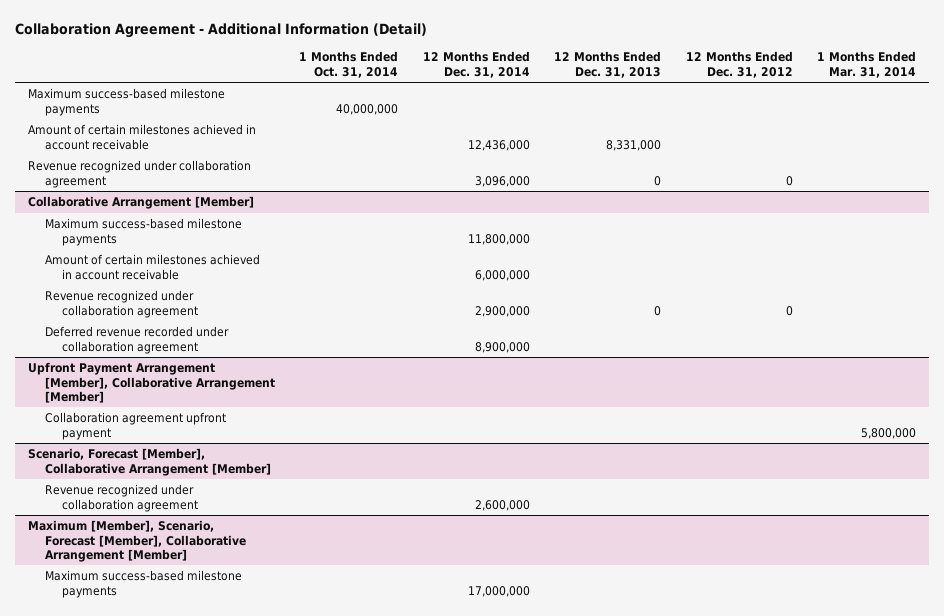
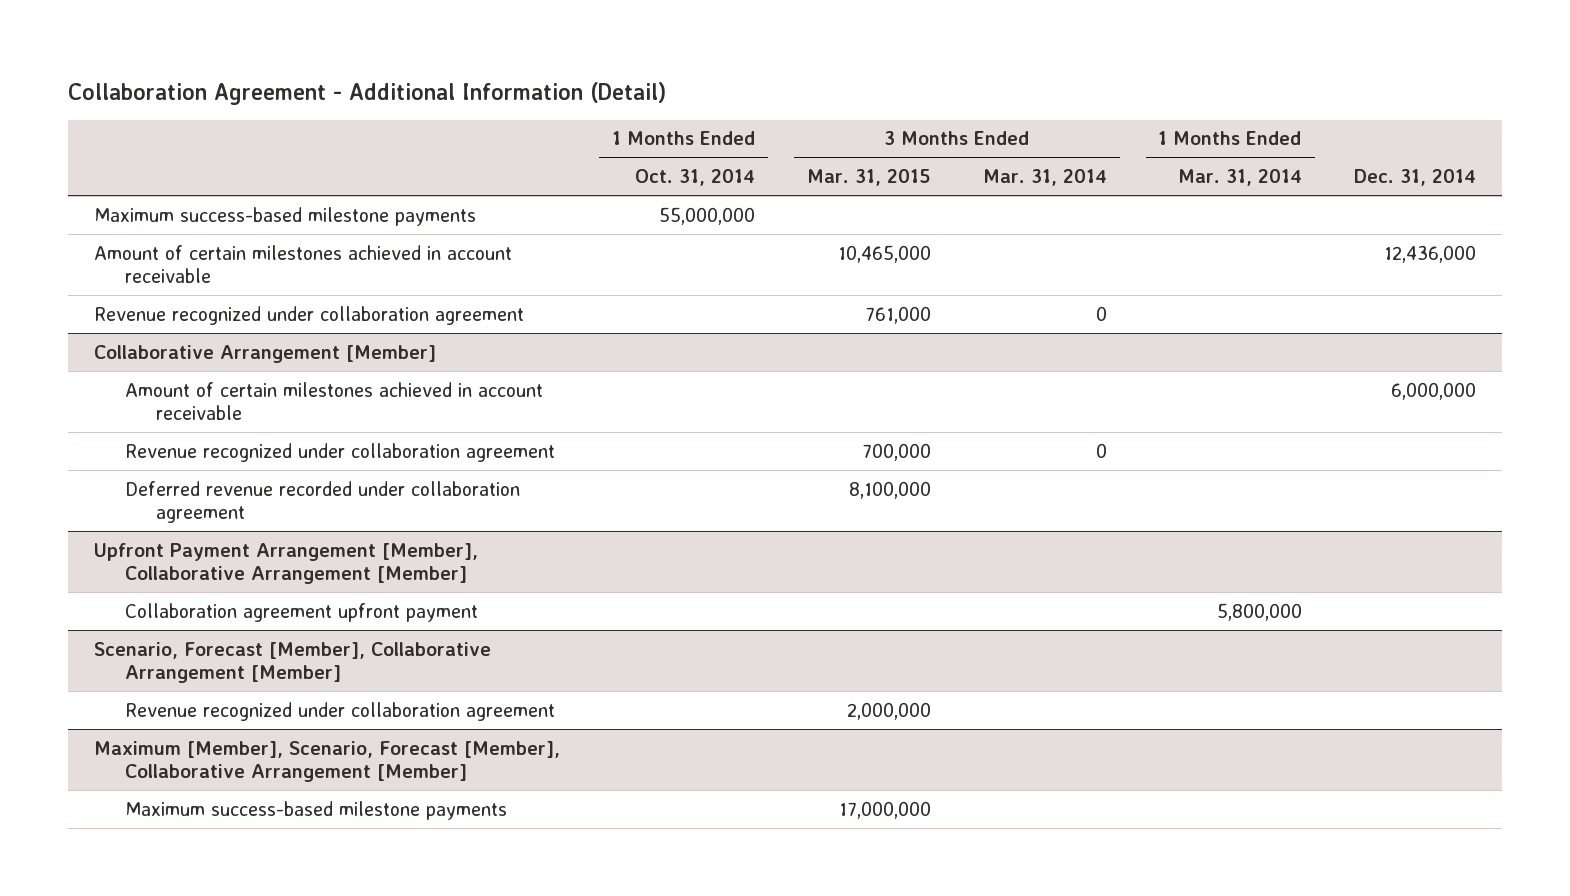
- | 1 Months Ended Oct. 31, 2014 | 12 Months Ended Dec. 31, 2014 | 12 Months Ended Dec. 31, 2013 | 12 Months Ended Dec. 31, 2012 | 1 Months Ended Mar. 31, 2014
+ | 1 Months Ended Oct. 31, 2014 | 3 Months Ended Mar. 31, 2015 | 3 Months Ended Mar. 31, 2014 | 1 Months Ended Mar. 31, 2014 | Dec. 31, 2014
- Maximum success-based milestone payments | 40,000,000 | | | |
+ Maximum success-based milestone payments | 55,000,000 | | | |
@ Collaborative Arrangement [Member]
- Maximum success-based milestone payments | | 11,800,000 | | |

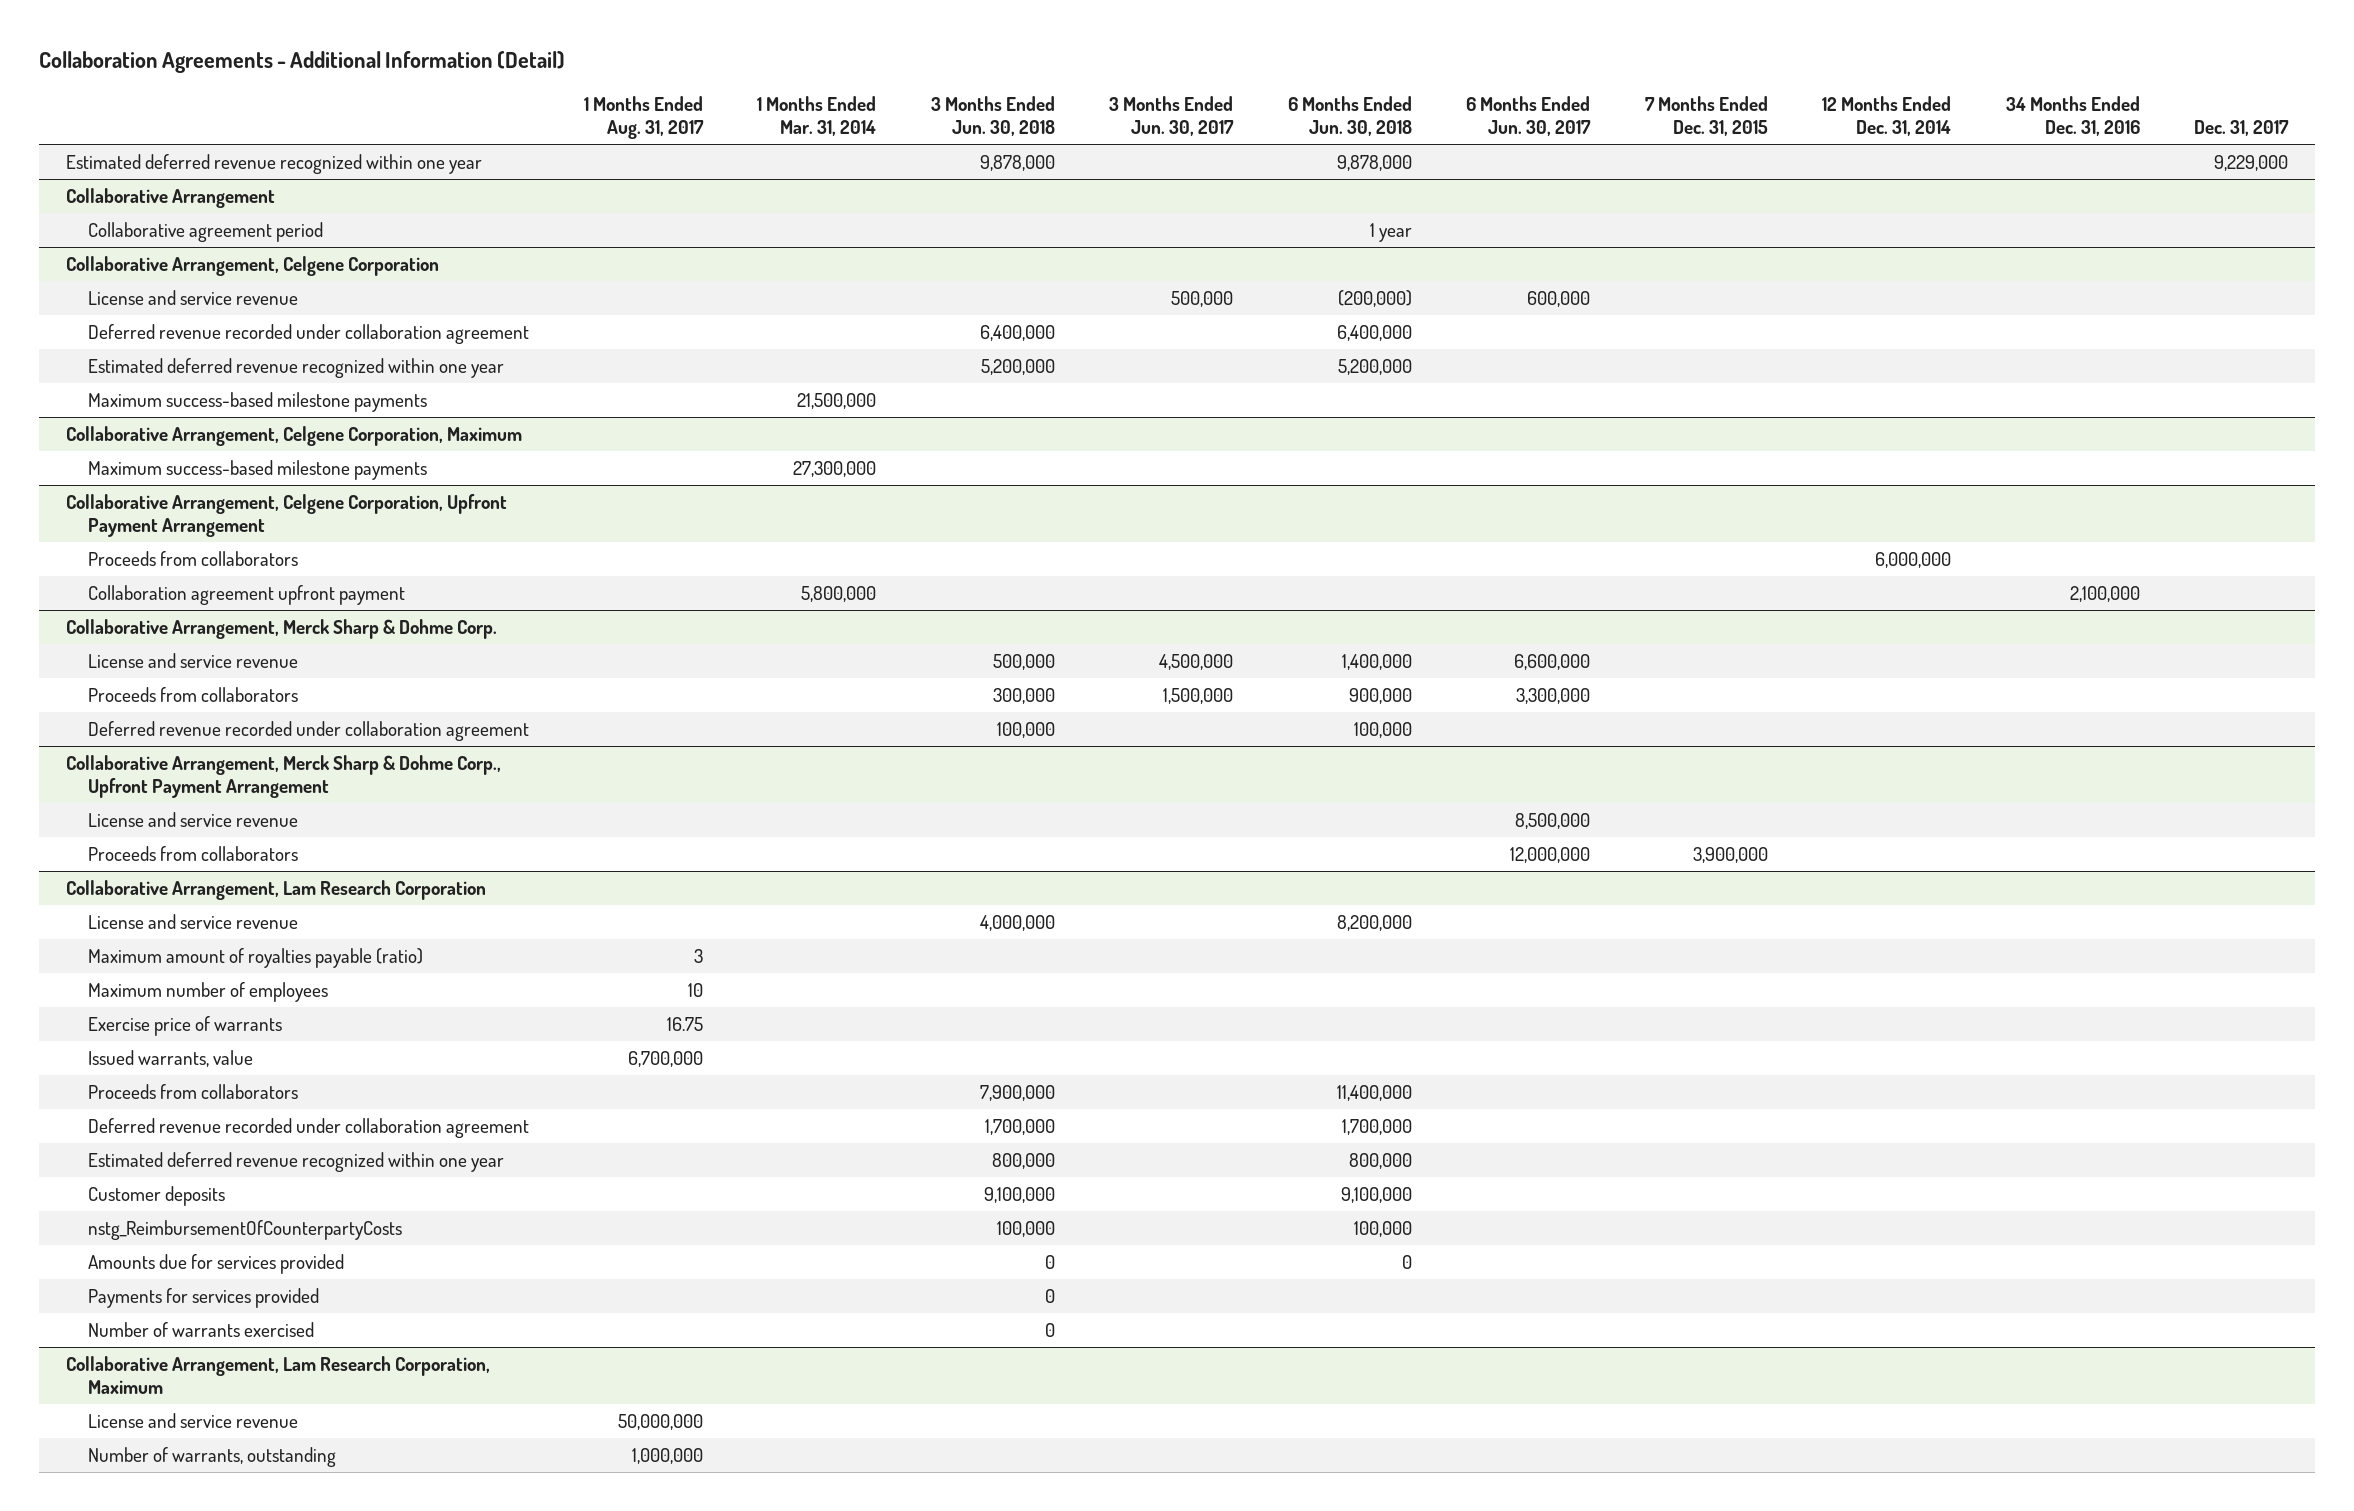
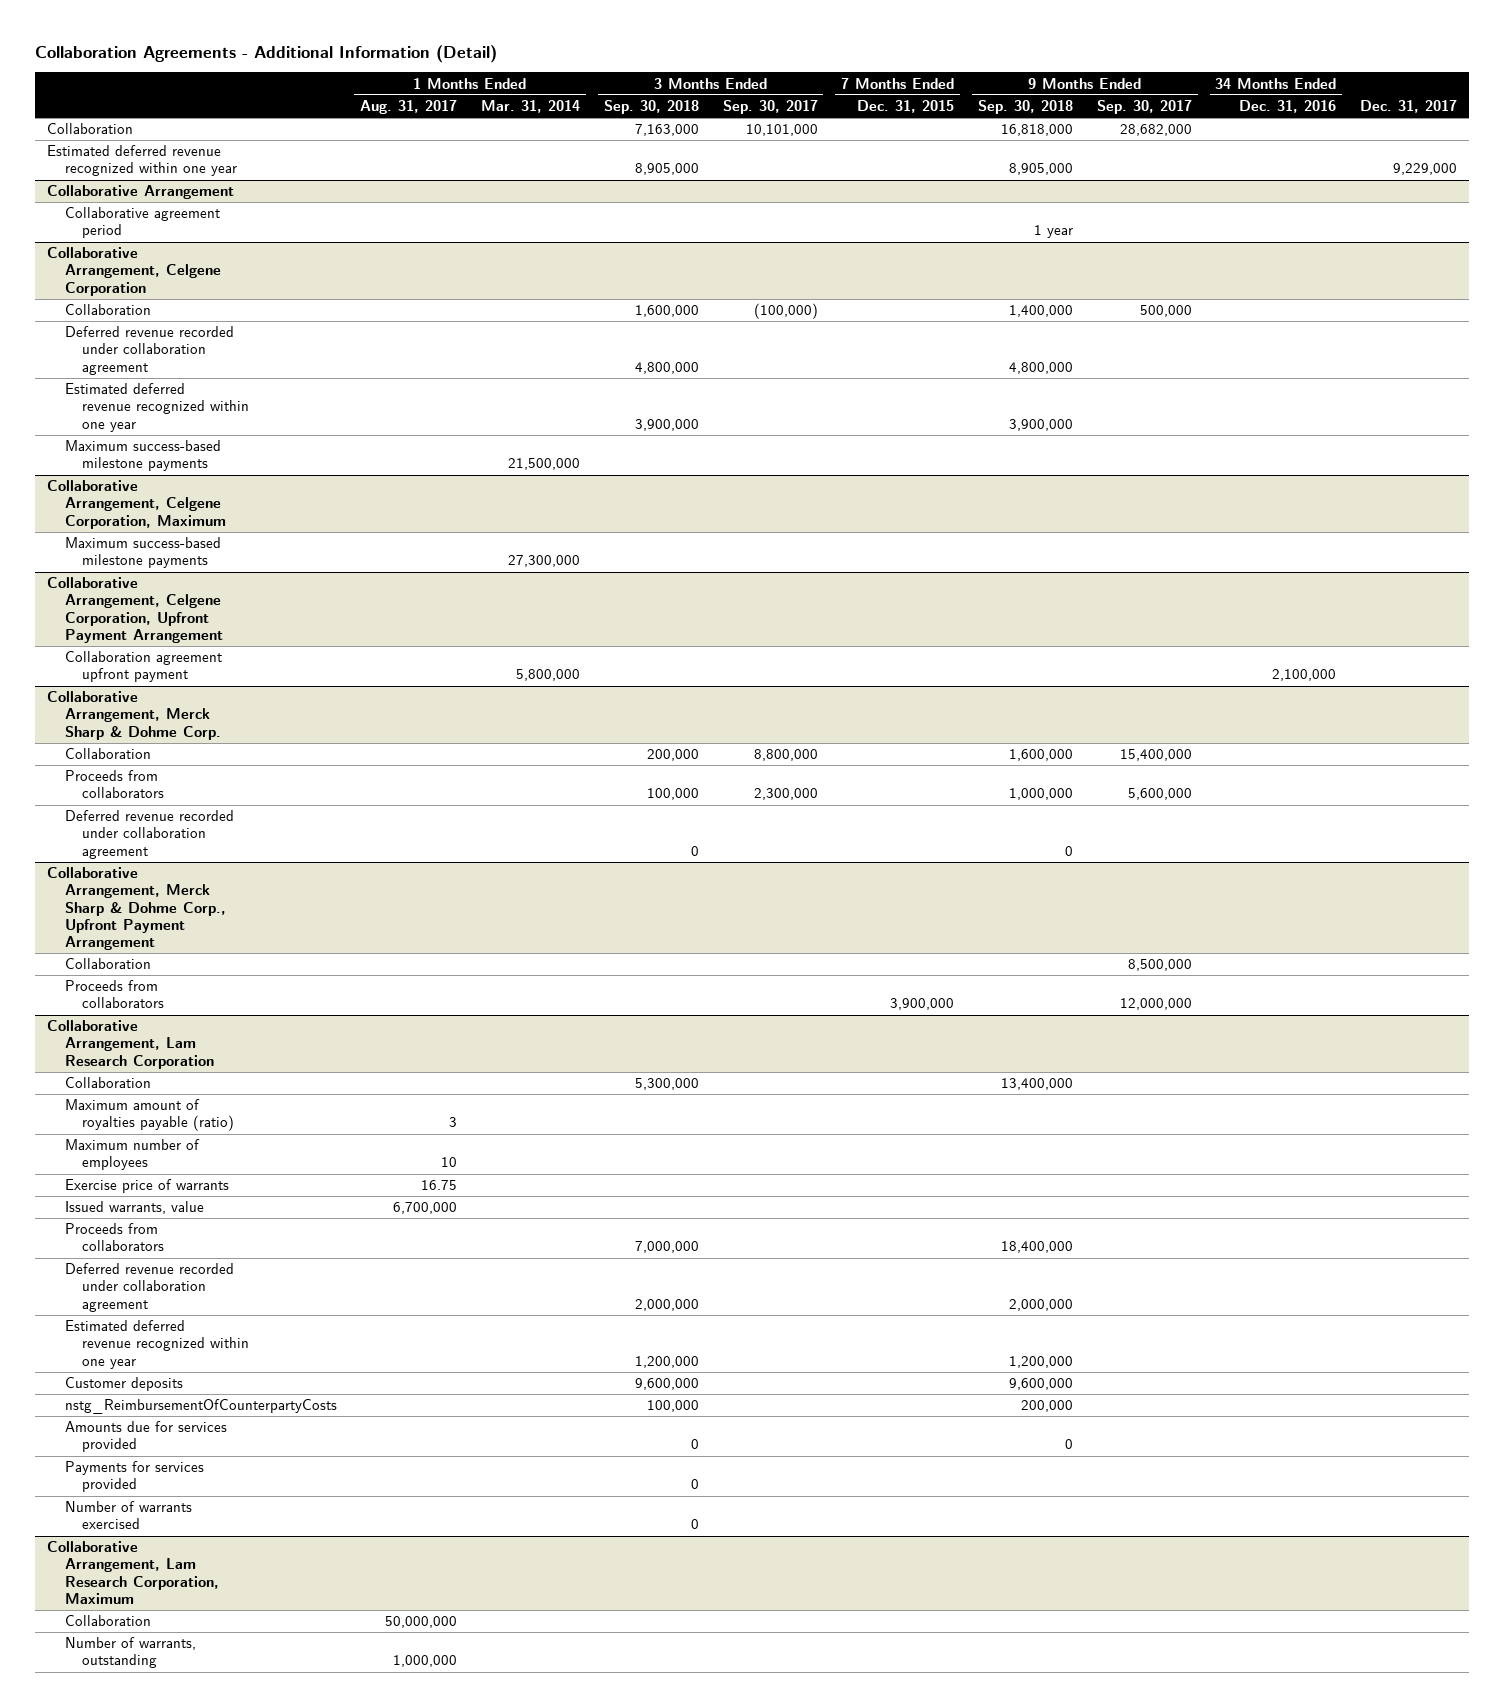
- | 1 Months Ended Aug. 31, 2017 | 1 Months Ended Mar. 31, 2014 | 3 Months Ended Jun. 30, 2018 | 3 Months Ended Jun. 30, 2017 | 6 Months Ended Jun. 30, 2018 | 6 Months Ended Jun. 30, 2017 | 7 Months Ended Dec. 31, 2015 | 12 Months Ended Dec. 31, 2014 | 34 Months Ended Dec. 31, 2016 | Dec. 31, 2017
+ | 1 Months Ended Aug. 31, 2017 | 1 Months Ended Mar. 31, 2014 | 3 Months Ended Sep. 30, 2018 | 3 Months Ended Sep. 30, 2017 | 7 Months Ended Dec. 31, 2015 | 9 Months Ended Sep. 30, 2018 | 9 Months Ended Sep. 30, 2017 | 34 Months Ended Dec. 31, 2016 | Dec. 31, 2017
+ Collaboration | | | 7,163,000 | 10,101,000 | | 16,818,000 | 28,682,000 | |
@ Collaborative Arrangement, Celgene Corporation
- License and service revenue | | | | 500,000 | (200,000) | 600,000 | | | |
+ Collaboration | | | 1,600,000 | (100,000) | | 1,400,000 | 500,000 | |
@ Collaborative Arrangement, Celgene Corporation, Upfront Payment Arrangement
- Proceeds from collaborators | | | | | | | | 6,000,000 | |
@ Collaborative Arrangement, Merck Sharp & Dohme Corp.
- License and service revenue | | | 500,000 | 4,500,000 | 1,400,000 | 6,600,000 | | | |
+ Collaboration | | | 200,000 | 8,800,000 | | 1,600,000 | 15,400,000 | |
@ Collaborative Arrangement, Merck Sharp & Dohme Corp., Upfront Payment Arrangement
- License and service revenue | | | | | | 8,500,000 | | | |
+ Collaboration | | | | | | | 8,500,000 | |
@ Collaborative Arrangement, Lam Research Corporation
- License and service revenue | | | 4,000,000 | | 8,200,000 | | | | |
+ Collaboration | | | 5,300,000 | | | 13,400,000 | | |
@ Collaborative Arrangement, Lam Research Corporation, Maximum
- License and service revenue | 50,000,000 | | | | | | | | |
+ Collaboration | 50,000,000 | | | | | | | |

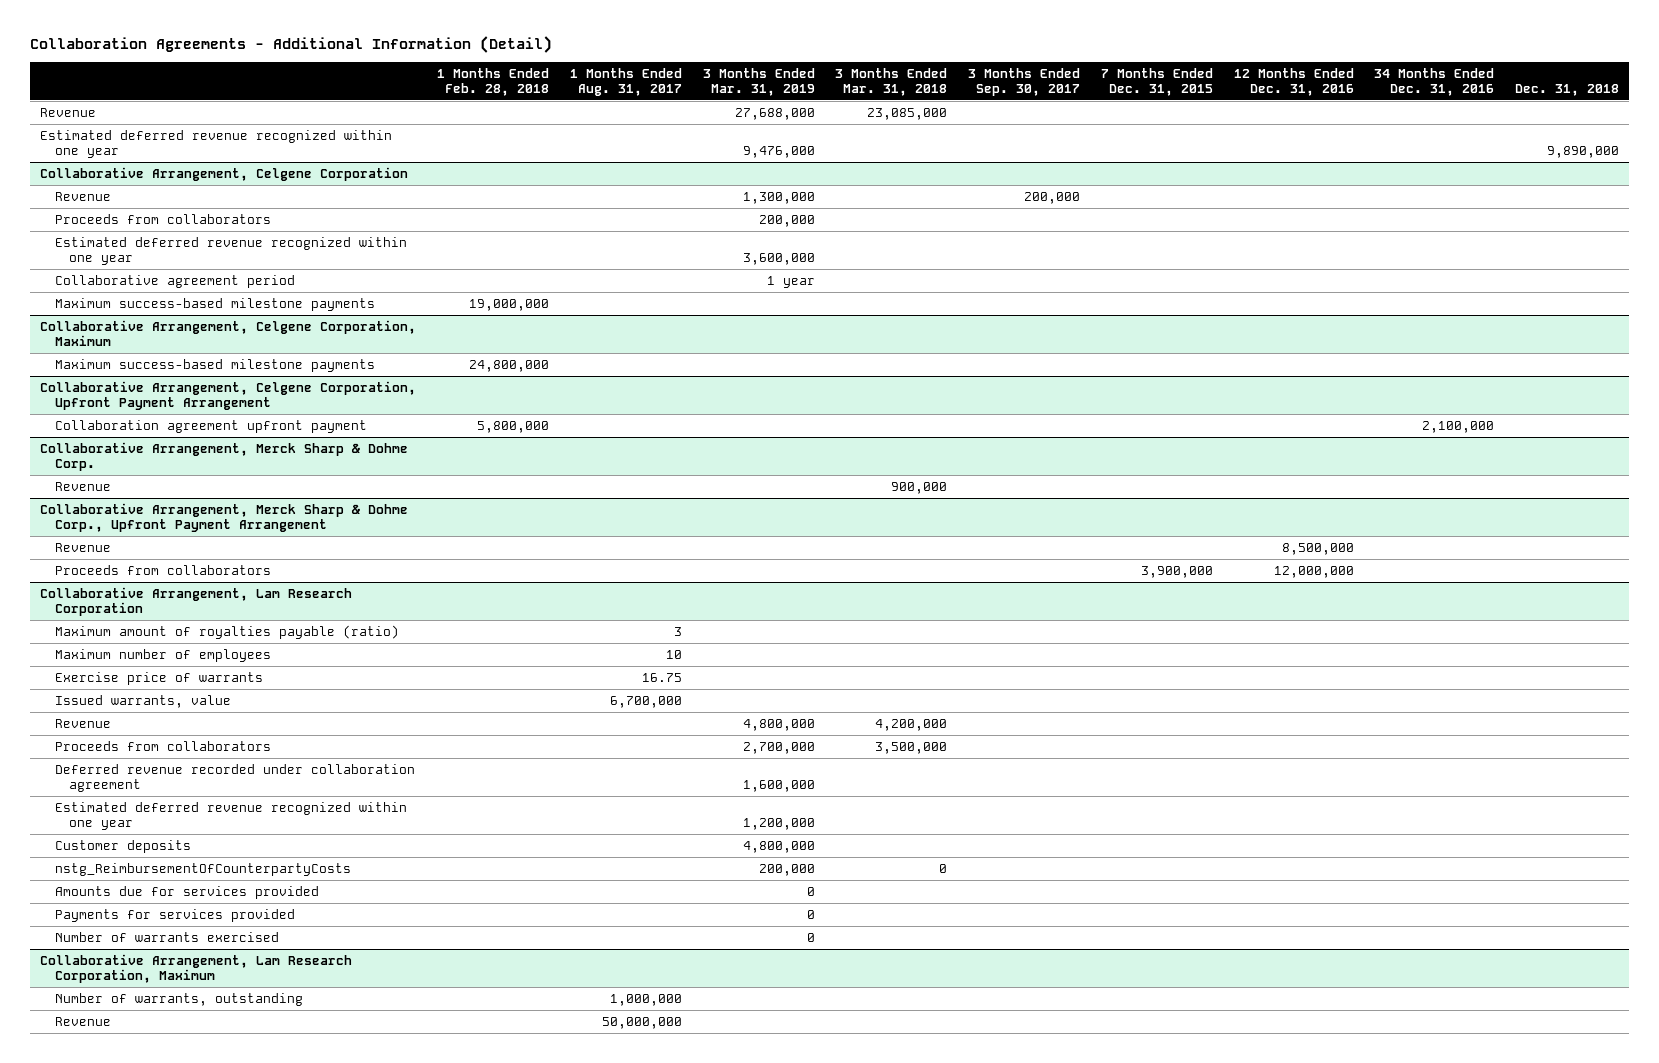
- | 1 Months Ended Aug. 31, 2017 | 1 Months Ended Mar. 31, 2014 | 3 Months Ended Sep. 30, 2018 | 3 Months Ended Sep. 30, 2017 | 7 Months Ended Dec. 31, 2015 | 9 Months Ended Sep. 30, 2018 | 9 Months Ended Sep. 30, 2017 | 34 Months Ended Dec. 31, 2016 | Dec. 31, 2017
+ | 1 Months Ended Feb. 28, 2018 | 1 Months Ended Aug. 31, 2017 | 3 Months Ended Mar. 31, 2019 | 3 Months Ended Mar. 31, 2018 | 3 Months Ended Sep. 30, 2017 | 7 Months Ended Dec. 31, 2015 | 12 Months Ended Dec. 31, 2016 | 34 Months Ended Dec. 31, 2016 | Dec. 31, 2018
- Collaboration | | | 7,163,000 | 10,101,000 | | 16,818,000 | 28,682,000 | |
+ Revenue | | | 27,688,000 | 23,085,000 | | | | |
- Collaborative Arrangement
- Collaborative agreement period | | | | | | 1 year | | |
@ Collaborative Arrangement, Celgene Corporation
- Collaboration | | | 1,600,000 | (100,000) | | 1,400,000 | 500,000 | |
- Deferred revenue recorded under collaboration agreement | | | 4,800,000 | | | 4,800,000 | | |
+ Revenue | | | 1,300,000 | | 200,000 | | | |
+ Proceeds from collaborators | | | 200,000 | | | | | |
+ Collaborative agreement period | | | 1 year | | | | | |
@ Collaborative Arrangement, Merck Sharp & Dohme Corp.
- Collaboration | | | 200,000 | 8,800,000 | | 1,600,000 | 15,400,000 | |
- Proceeds from collaborators | | | 100,000 | 2,300,000 | | 1,000,000 | 5,600,000 | |
- Deferred revenue recorded under collaboration agreement | | | 0 | | | 0 | | |
+ Revenue | | | | 900,000 | | | | |
@ Collaborative Arrangement, Merck Sharp & Dohme Corp., Upfront Payment Arrangement
- Collaboration | | | | | | | 8,500,000 | |
+ Revenue | | | | | | | 8,500,000 | |
@ Collaborative Arrangement, Lam Research Corporation
- Collaboration | | | 5,300,000 | | | 13,400,000 | | |
+ Revenue | | | 4,800,000 | 4,200,000 | | | | |
@ Collaborative Arrangement, Lam Research Corporation, Maximum
- Collaboration | 50,000,000 | | | | | | | |
+ Revenue | | 50,000,000 | | | | | | |

